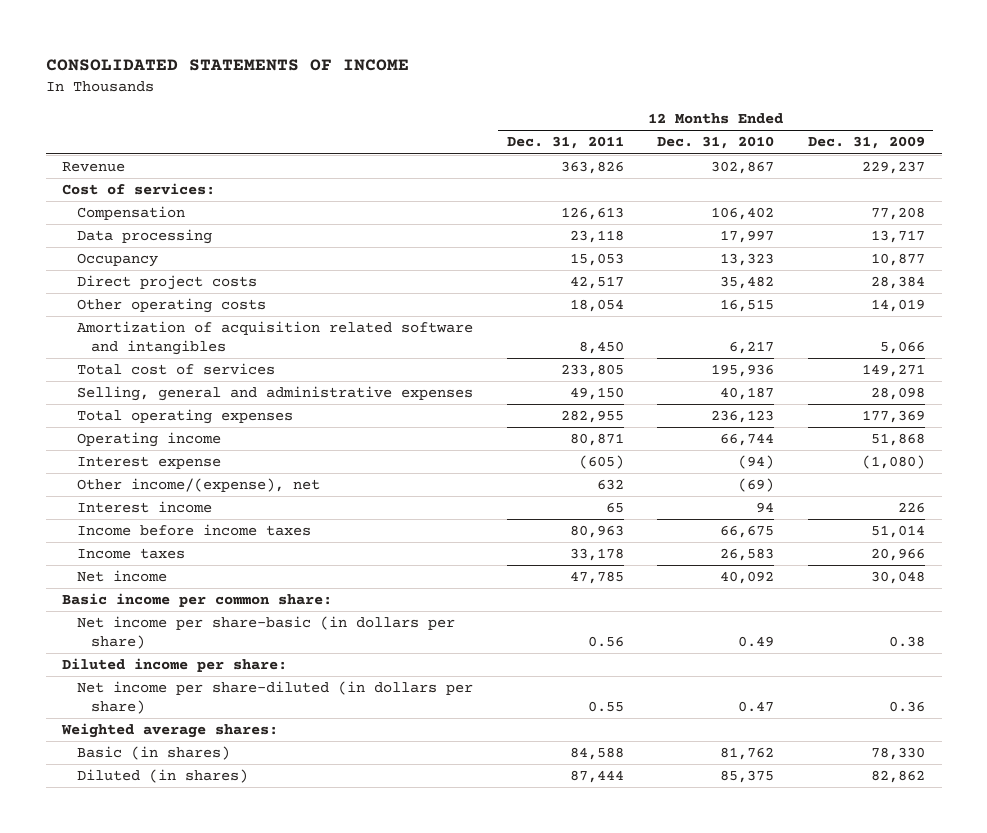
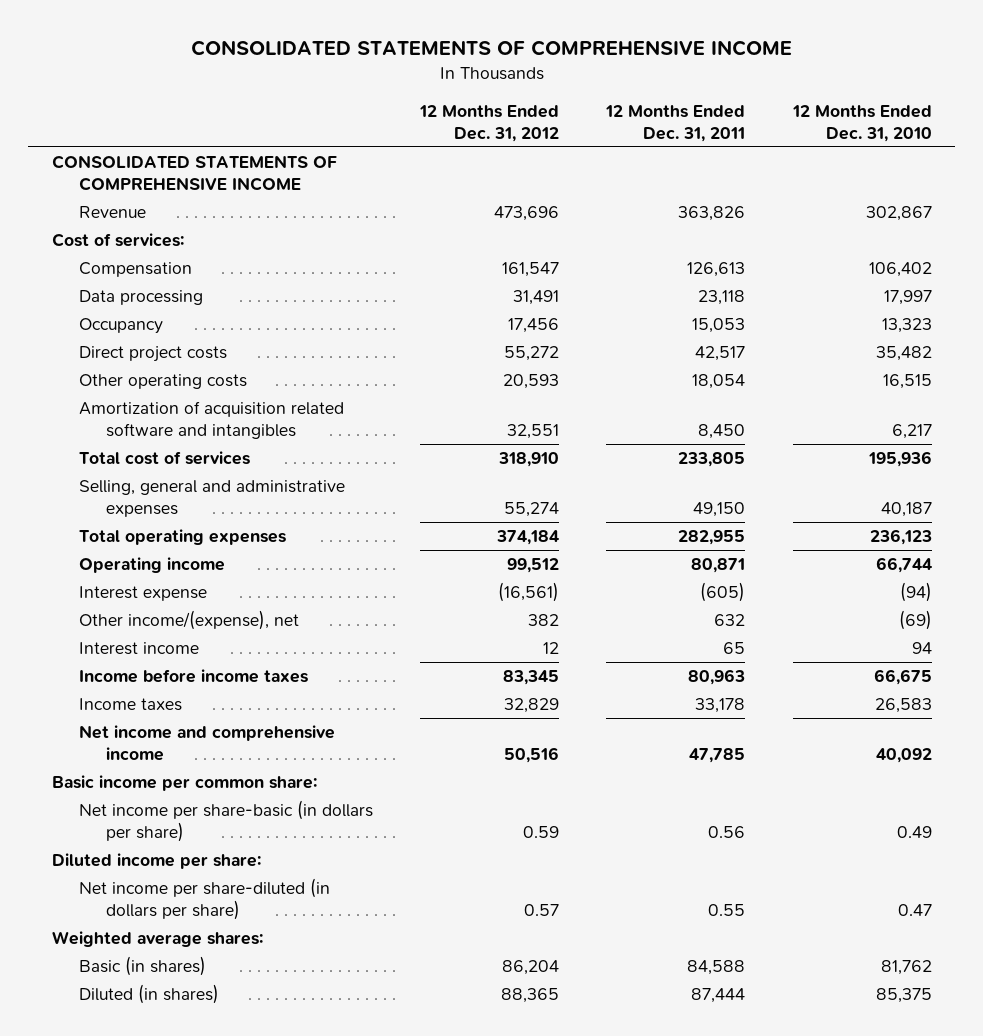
- CONSOLIDATED STATEMENTS OF INCOME
+ CONSOLIDATED STATEMENTS OF COMPREHENSIVE INCOME
- | 12 Months Ended Dec. 31, 2011 | 12 Months Ended Dec. 31, 2010 | 12 Months Ended Dec. 31, 2009
+ | 12 Months Ended Dec. 31, 2012 | 12 Months Ended Dec. 31, 2011 | 12 Months Ended Dec. 31, 2010
+ CONSOLIDATED STATEMENTS OF COMPREHENSIVE INCOME
- Net income | 47,785 | 40,092 | 30,048
+ Net income and comprehensive income | 50,516 | 47,785 | 40,092

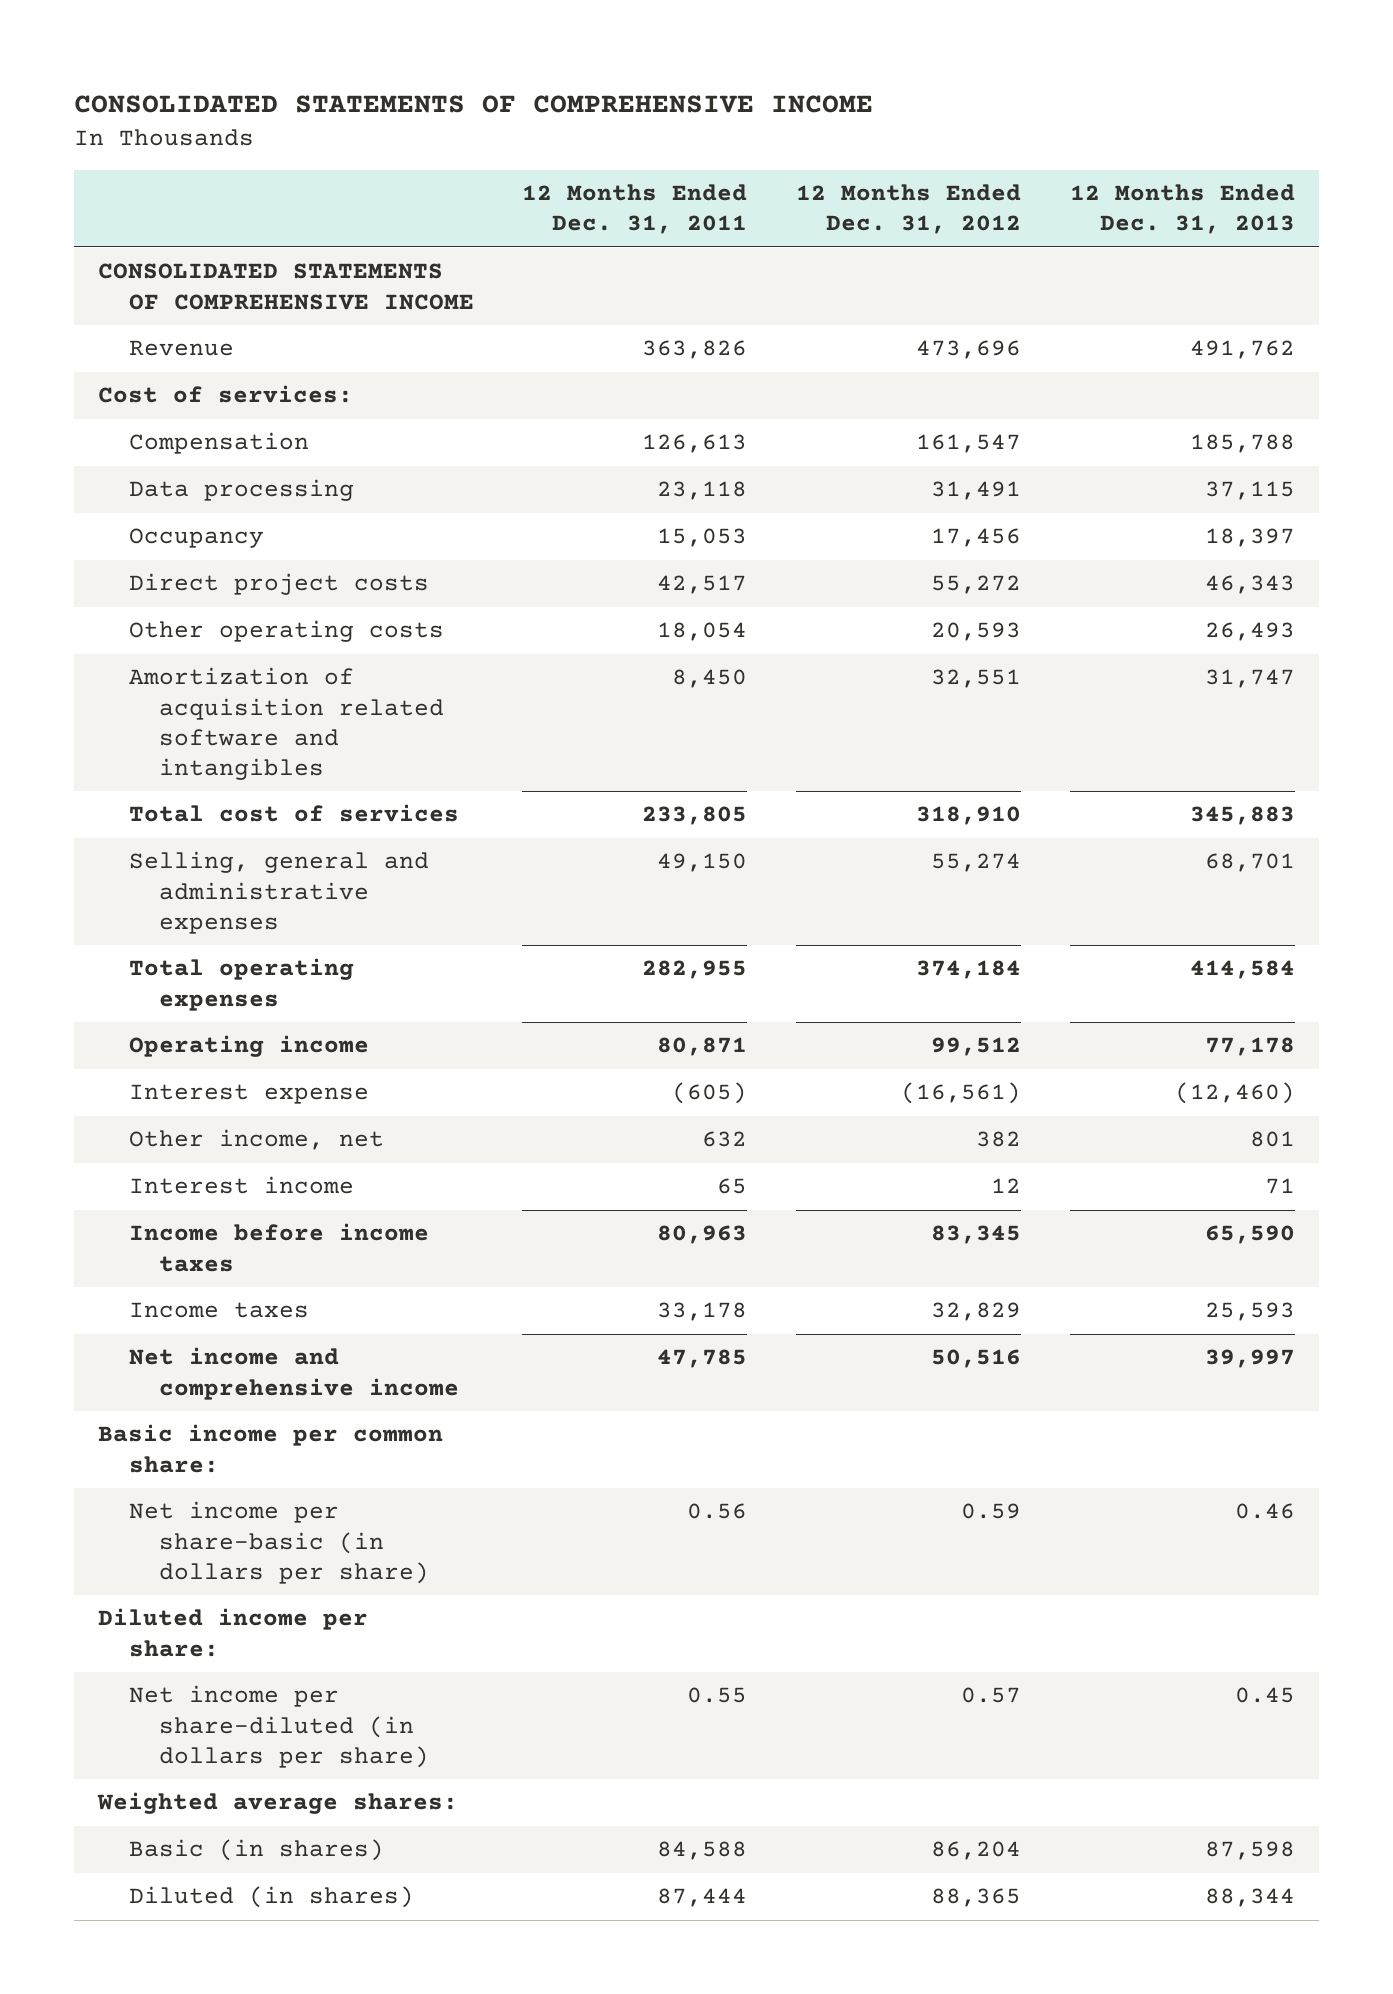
- | 12 Months Ended Dec. 31, 2012 | 12 Months Ended Dec. 31, 2011 | 12 Months Ended Dec. 31, 2010
+ | 12 Months Ended Dec. 31, 2011 | 12 Months Ended Dec. 31, 2012 | 12 Months Ended Dec. 31, 2013
- Other income/(expense), net | 382 | 632 | (69)
+ Other income, net | 632 | 382 | 801

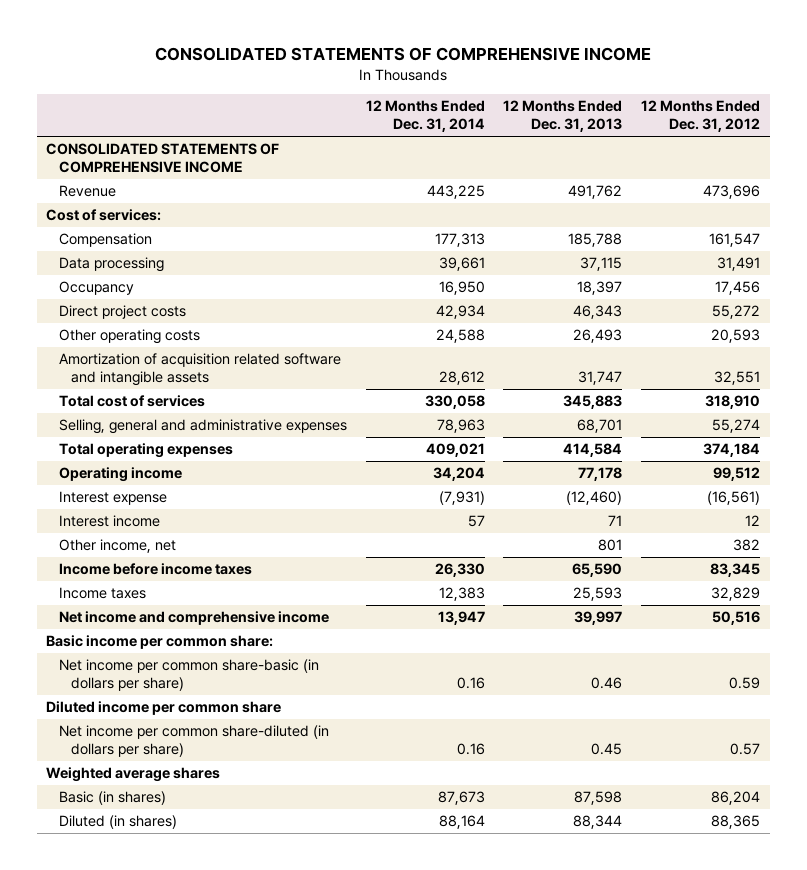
- | 12 Months Ended Dec. 31, 2011 | 12 Months Ended Dec. 31, 2012 | 12 Months Ended Dec. 31, 2013
+ | 12 Months Ended Dec. 31, 2014 | 12 Months Ended Dec. 31, 2013 | 12 Months Ended Dec. 31, 2012
- Amortization of acquisition related software and intangibles | 8,450 | 32,551 | 31,747
+ Amortization of acquisition related software and intangible assets | 28,612 | 31,747 | 32,551
moved down: Other income, net | | 801 | 382
- Net income per share-basic (in dollars per share) | 0.56 | 0.59 | 0.46
- Diluted income per share:
- Net income per share-diluted (in dollars per share) | 0.55 | 0.57 | 0.45
- Weighted average shares:
+ Net income per common share-basic (in dollars per share) | 0.16 | 0.46 | 0.59
+ Diluted income per common share
+ Net income per common share-diluted (in dollars per share) | 0.16 | 0.45 | 0.57
+ Weighted average shares

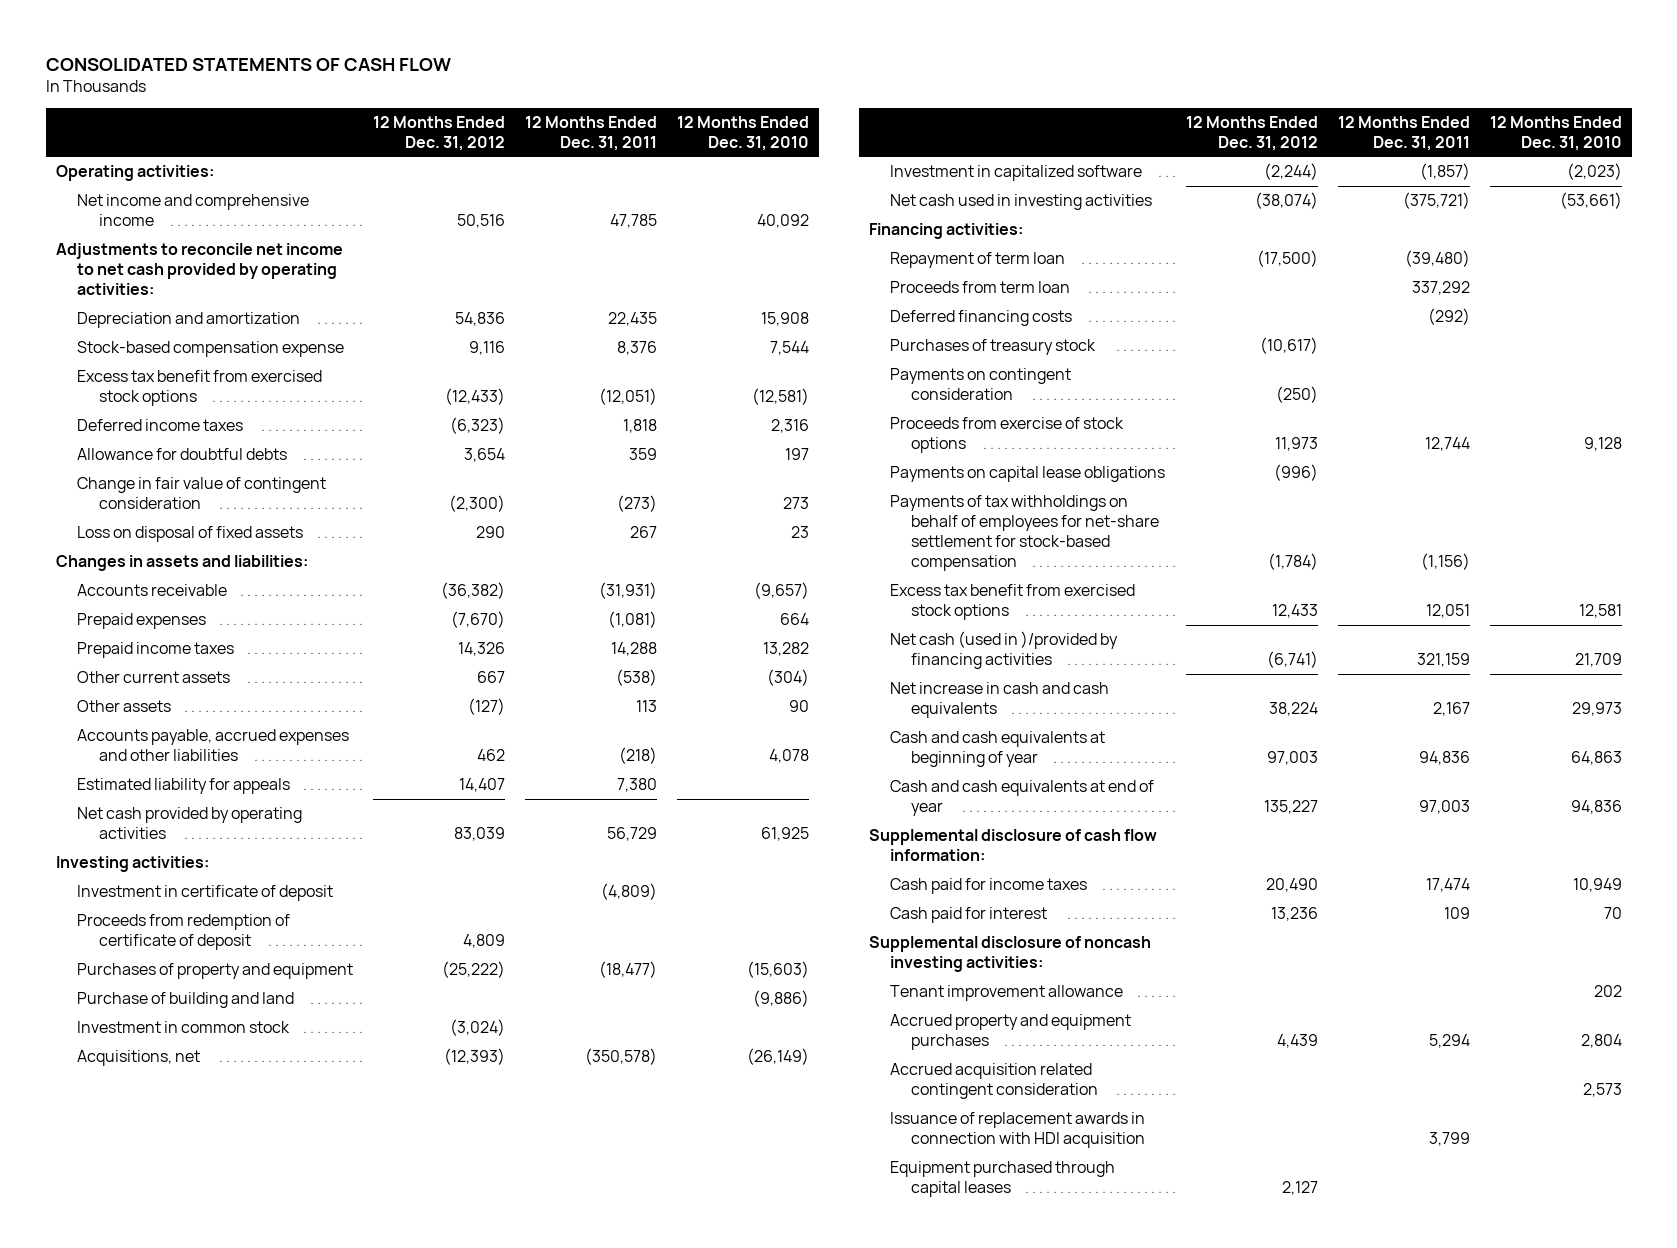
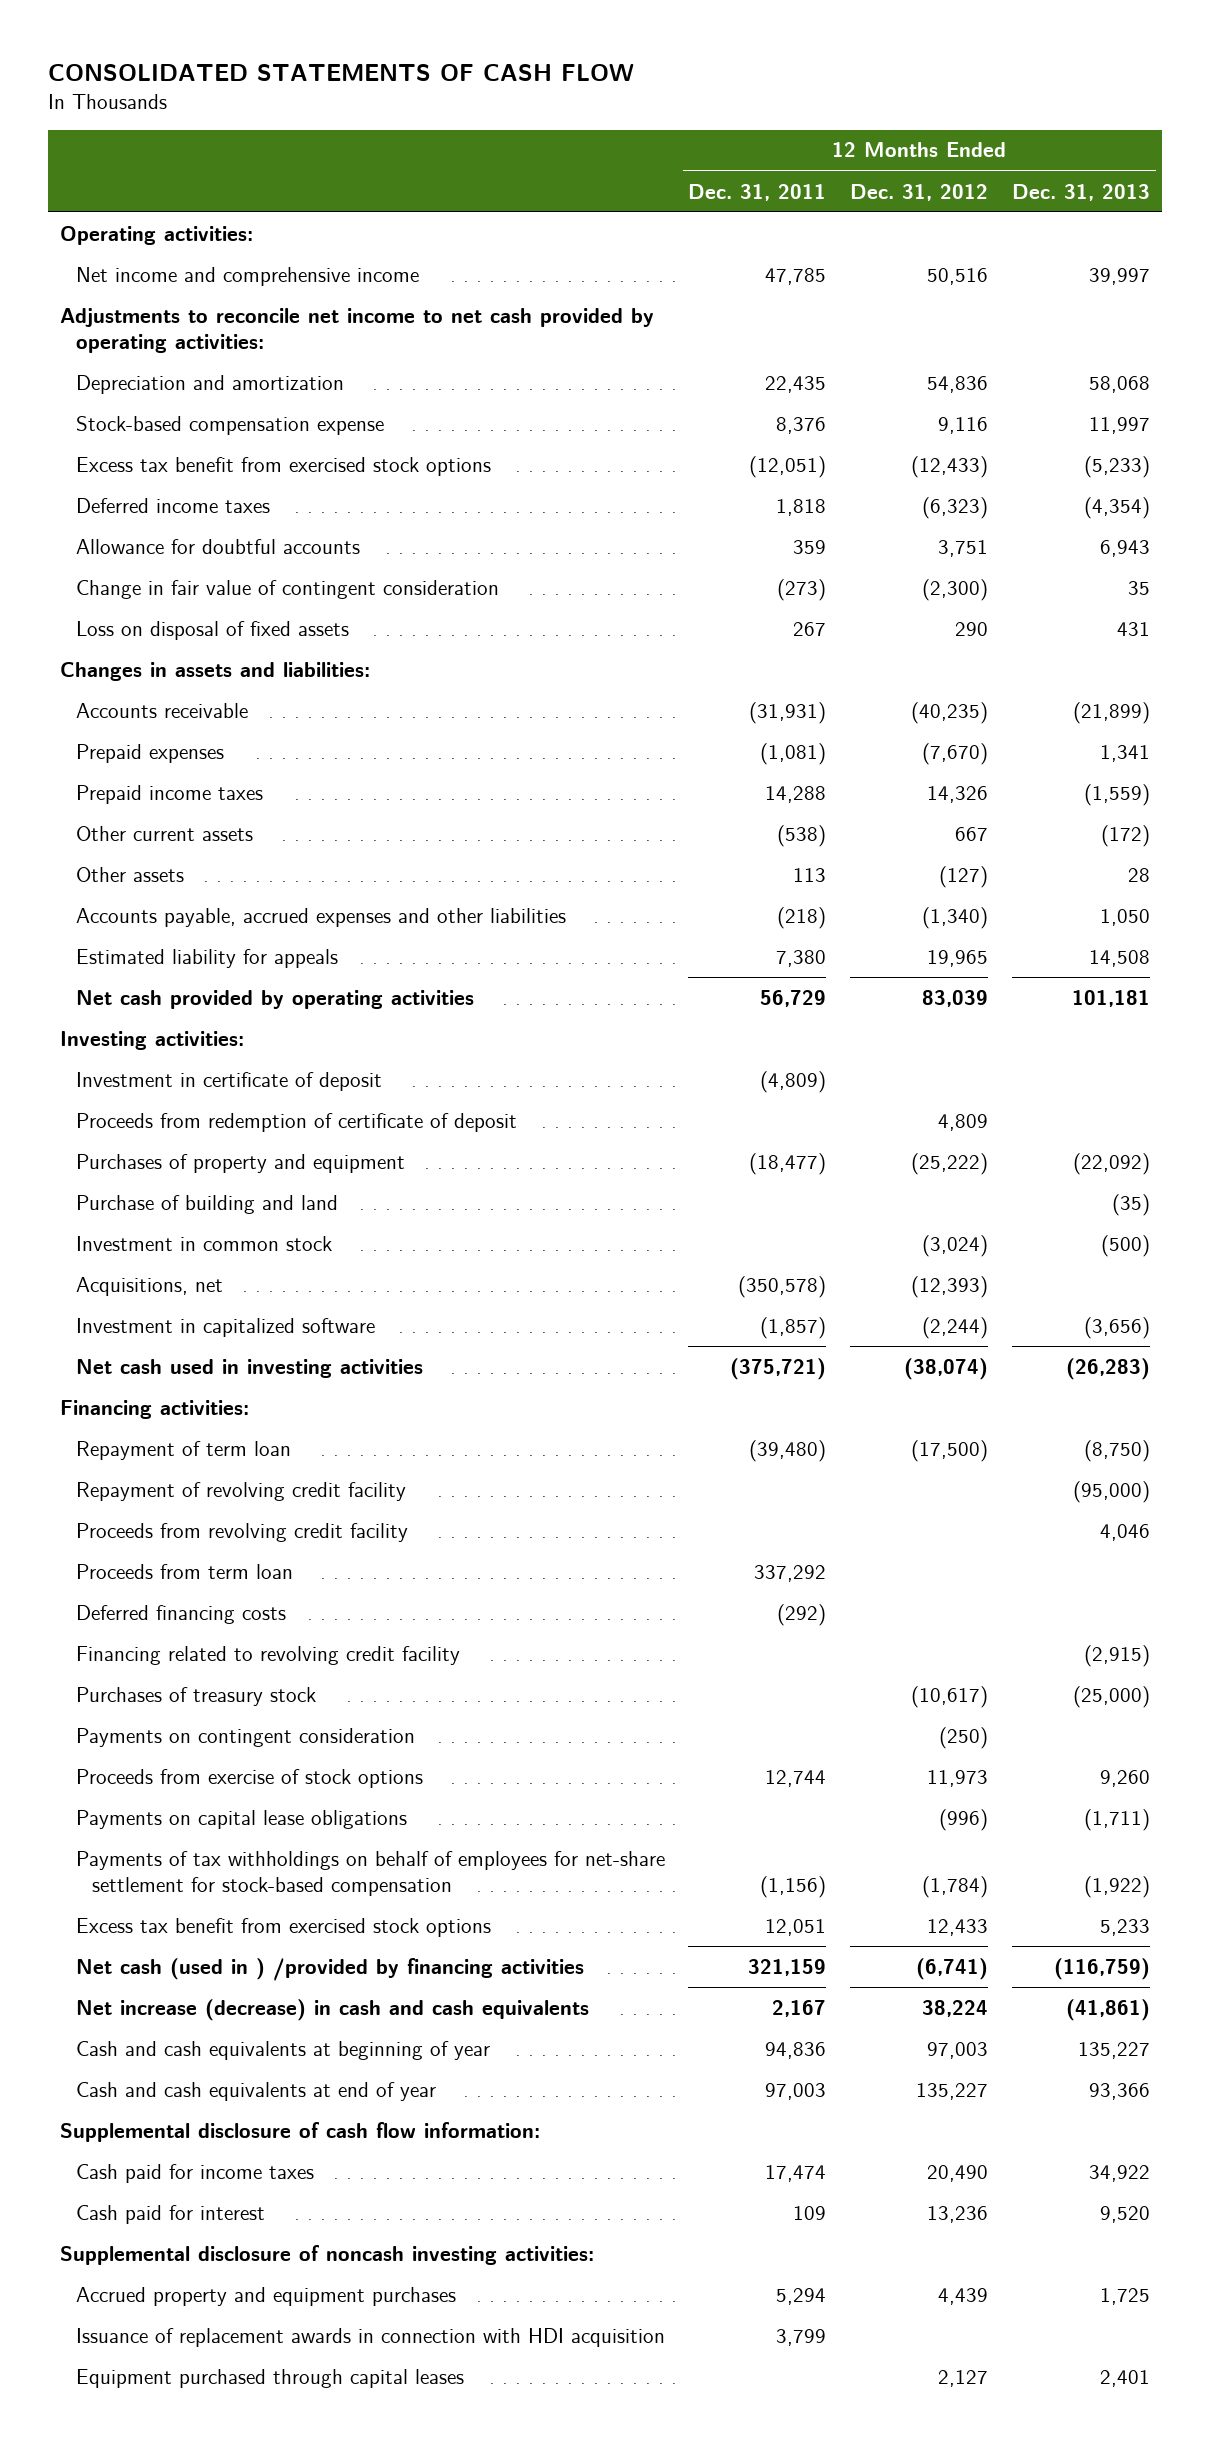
- | 12 Months Ended Dec. 31, 2012 | 12 Months Ended Dec. 31, 2011 | 12 Months Ended Dec. 31, 2010
+ | 12 Months Ended Dec. 31, 2011 | 12 Months Ended Dec. 31, 2012 | 12 Months Ended Dec. 31, 2013
- Allowance for doubtful debts | 3,654 | 359 | 197
+ Allowance for doubtful accounts | 359 | 3,751 | 6,943
- Accounts receivable | (36,382) | (31,931) | (9,657)
+ Accounts receivable | (31,931) | (40,235) | (21,899)
- Accounts payable, accrued expenses and other liabilities | 462 | (218) | 4,078
- Estimated liability for appeals | 14,407 | 7,380 |
+ Accounts payable, accrued expenses and other liabilities | (218) | (1,340) | 1,050
+ Estimated liability for appeals | 7,380 | 19,965 | 14,508
+ Repayment of revolving credit facility | | | (95,000)
+ Proceeds from revolving credit facility | | | 4,046
+ Financing related to revolving credit facility | | | (2,915)
- Net cash (used in )/provided by financing activities | (6,741) | 321,159 | 21,709
- Net increase in cash and cash equivalents | 38,224 | 2,167 | 29,973
+ Net cash (used in ) /provided by financing activities | 321,159 | (6,741) | (116,759)
+ Net increase (decrease) in cash and cash equivalents | 2,167 | 38,224 | (41,861)
- Tenant improvement allowance | | | 202
- Accrued acquisition related contingent consideration | | | 2,573

